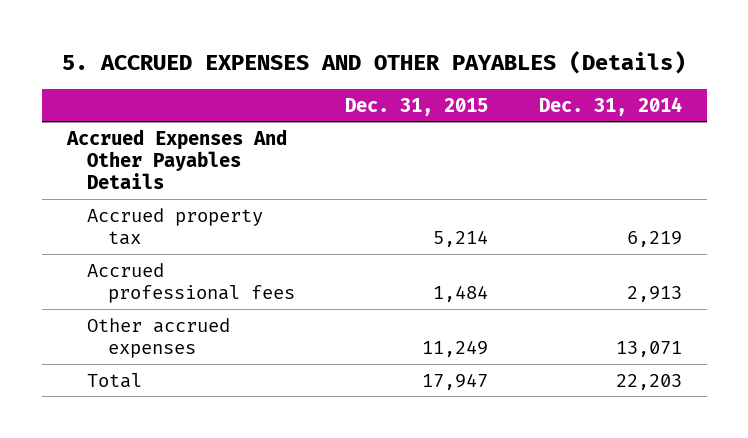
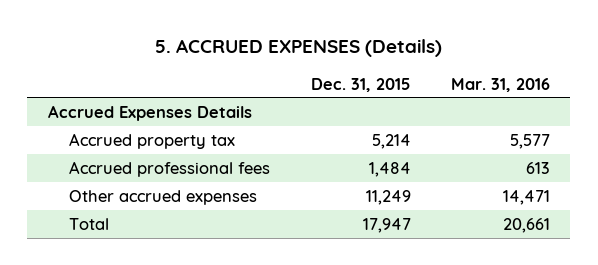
- 5. ACCRUED EXPENSES AND OTHER PAYABLES (Details)
+ 5. ACCRUED EXPENSES (Details)
- | Dec. 31, 2015 | Dec. 31, 2014
+ | Dec. 31, 2015 | Mar. 31, 2016
- Accrued Expenses And Other Payables Details
+ Accrued Expenses Details

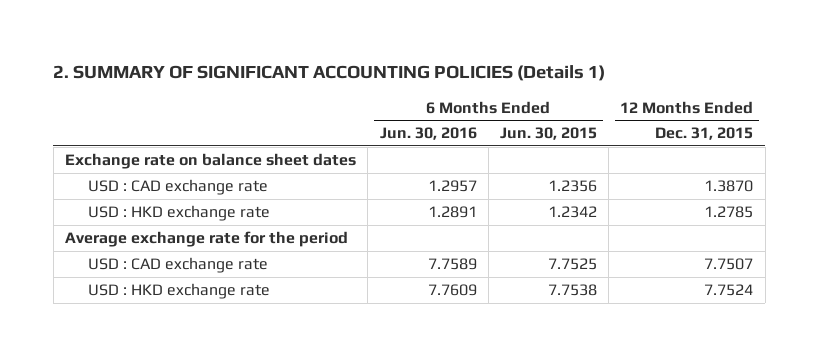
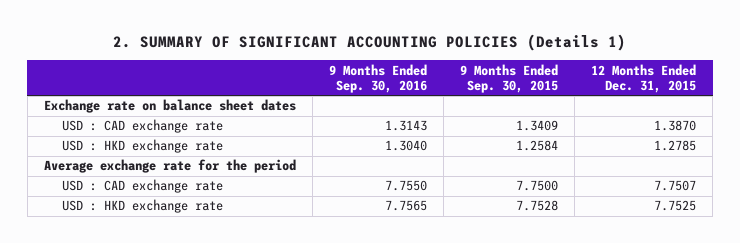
- | 6 Months Ended Jun. 30, 2016 | 6 Months Ended Jun. 30, 2015 | 12 Months Ended Dec. 31, 2015
+ | 9 Months Ended Sep. 30, 2016 | 9 Months Ended Sep. 30, 2015 | 12 Months Ended Dec. 31, 2015
- USD : HKD exchange rate | 7.7609 | 7.7538 | 7.7524
+ USD : HKD exchange rate | 7.7565 | 7.7528 | 7.7525

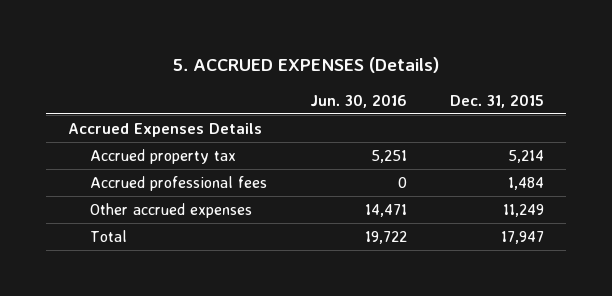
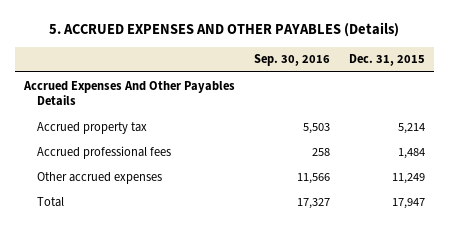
- 5. ACCRUED EXPENSES (Details)
+ 5. ACCRUED EXPENSES AND OTHER PAYABLES (Details)
- | Jun. 30, 2016 | Dec. 31, 2015
+ | Sep. 30, 2016 | Dec. 31, 2015
- Accrued Expenses Details
+ Accrued Expenses And Other Payables Details

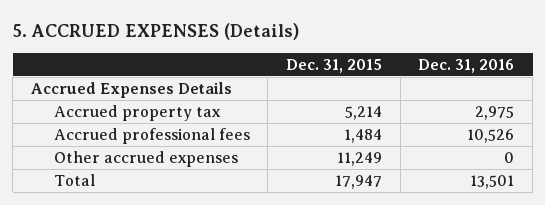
- 5. ACCRUED EXPENSES AND OTHER PAYABLES (Details)
+ 5. ACCRUED EXPENSES (Details)
- | Sep. 30, 2016 | Dec. 31, 2015
+ | Dec. 31, 2015 | Dec. 31, 2016
- Accrued Expenses And Other Payables Details
+ Accrued Expenses Details

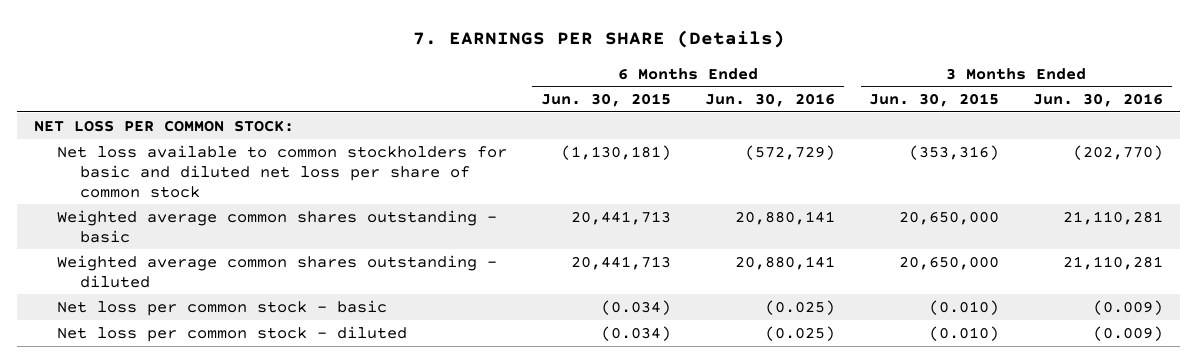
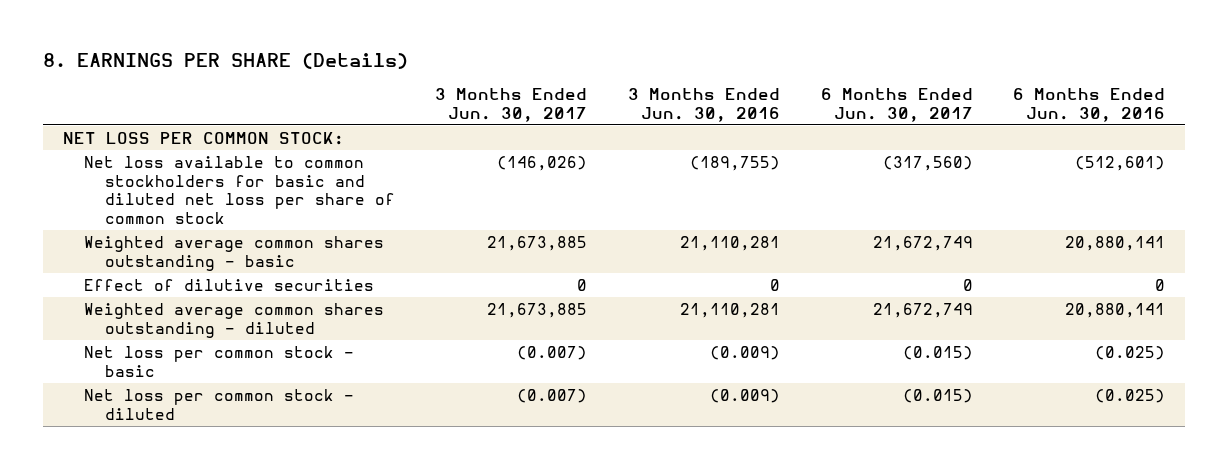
- 7. EARNINGS PER SHARE (Details)
+ 8. EARNINGS PER SHARE (Details)
- | 6 Months Ended Jun. 30, 2015 | 6 Months Ended Jun. 30, 2016 | 3 Months Ended Jun. 30, 2015 | 3 Months Ended Jun. 30, 2016
+ | 3 Months Ended Jun. 30, 2017 | 3 Months Ended Jun. 30, 2016 | 6 Months Ended Jun. 30, 2017 | 6 Months Ended Jun. 30, 2016
- Net loss available to common stockholders for basic and diluted net loss per share of common stock | (1,130,181) | (572,729) | (353,316) | (202,770)
+ Net loss available to common stockholders for basic and diluted net loss per share of common stock | (146,026) | (189,755) | (317,560) | (512,601)
+ Effect of dilutive securities | 0 | 0 | 0 | 0

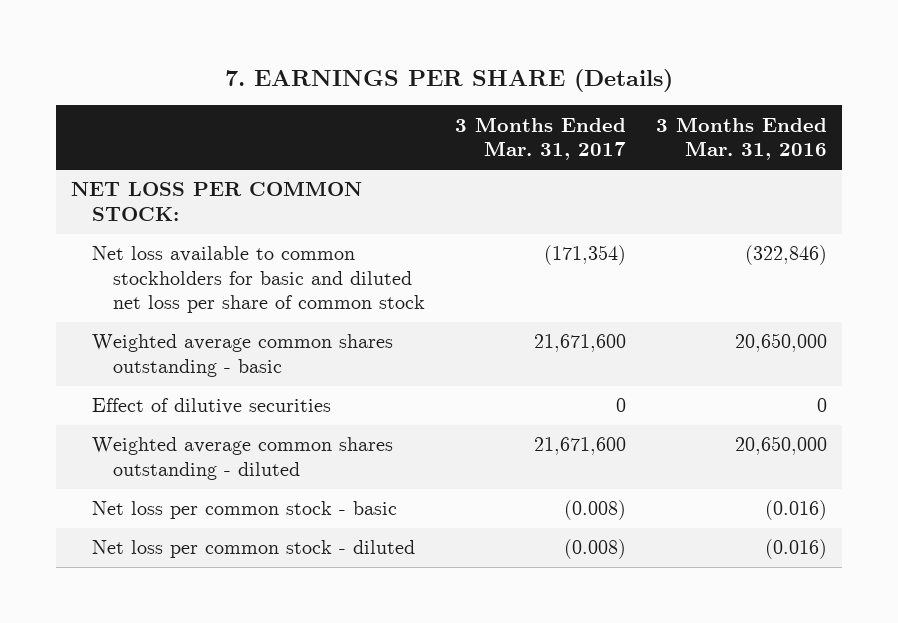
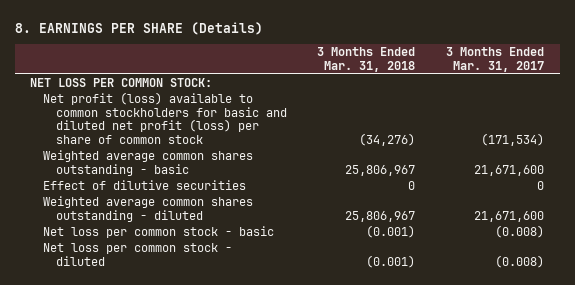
- 7. EARNINGS PER SHARE (Details)
+ 8. EARNINGS PER SHARE (Details)
- | 3 Months Ended Mar. 31, 2017 | 3 Months Ended Mar. 31, 2016
+ | 3 Months Ended Mar. 31, 2018 | 3 Months Ended Mar. 31, 2017
- Net loss available to common stockholders for basic and diluted net loss per share of common stock | (171,354) | (322,846)
+ Net profit (loss) available to common stockholders for basic and diluted net profit (loss) per share of common stock | (34,276) | (171,534)

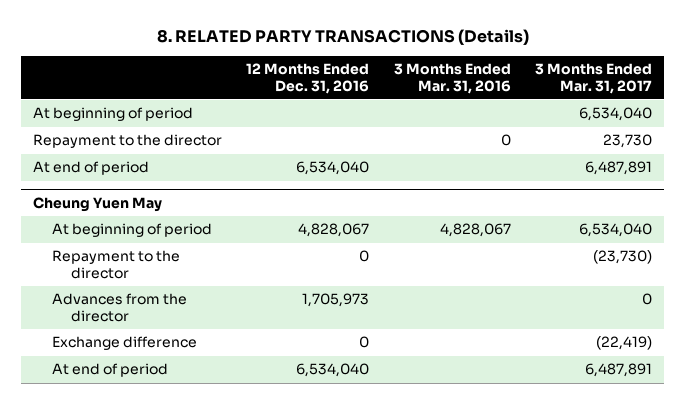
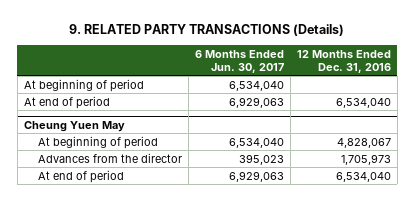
- 8. RELATED PARTY TRANSACTIONS (Details)
+ 9. RELATED PARTY TRANSACTIONS (Details)
- | 12 Months Ended Dec. 31, 2016 | 3 Months Ended Mar. 31, 2016 | 3 Months Ended Mar. 31, 2017
+ | 6 Months Ended Jun. 30, 2017 | 12 Months Ended Dec. 31, 2016
- Repayment to the director | | 0 | 23,730
@ Cheung Yuen May
- Repayment to the director | 0 | | (23,730)
- Exchange difference | 0 | | (22,419)

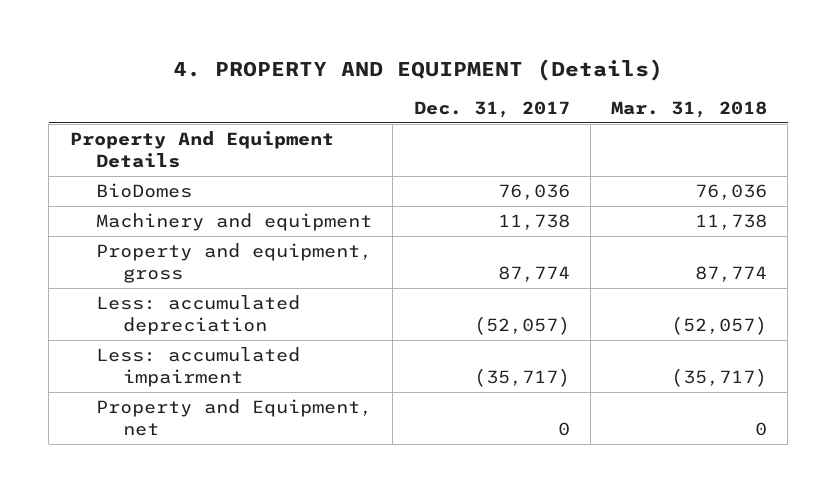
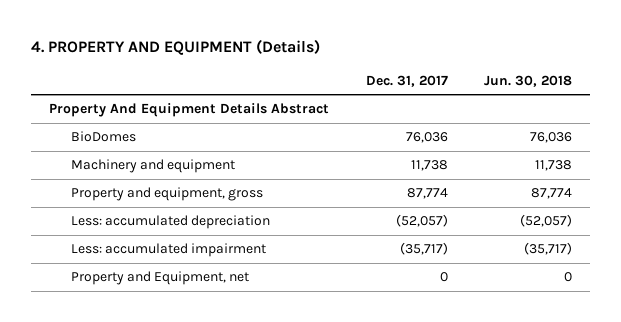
- | Dec. 31, 2017 | Mar. 31, 2018
+ | Dec. 31, 2017 | Jun. 30, 2018
- Property And Equipment Details
+ Property And Equipment Details Abstract

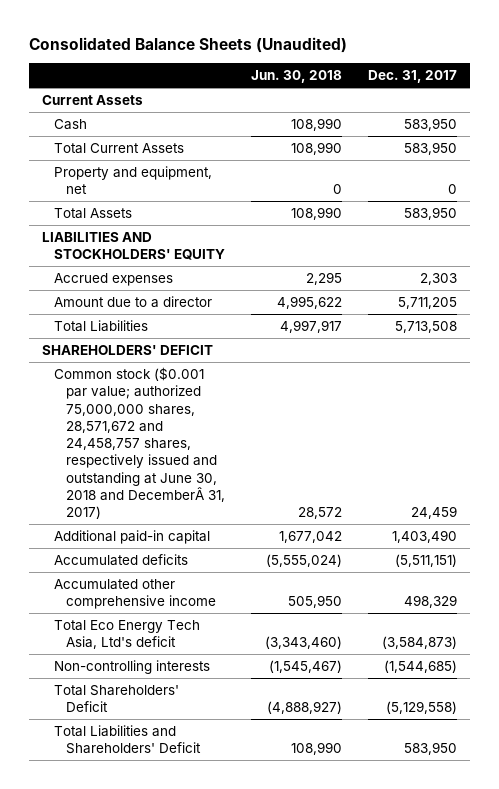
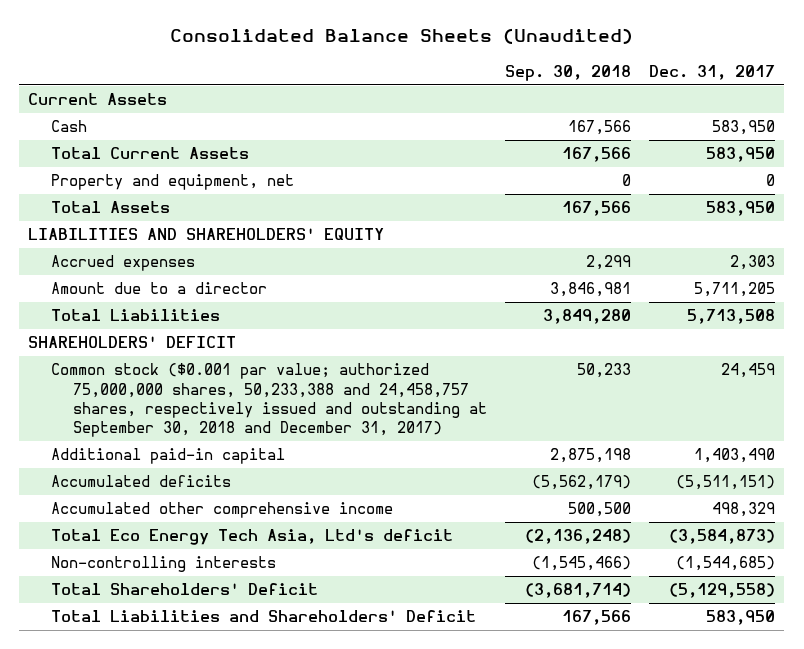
- | Jun. 30, 2018 | Dec. 31, 2017
+ | Sep. 30, 2018 | Dec. 31, 2017
- LIABILITIES AND STOCKHOLDERS' EQUITY
+ LIABILITIES AND SHAREHOLDERS' EQUITY
- Common stock ($0.001 par value; authorized 75,000,000 shares, 28,571,672 and 24,458,757 shares, respectively issued and outstanding at June 30, 2018 and DecemberÂ 31, 2017) | 28,572 | 24,459
+ Common stock ($0.001 par value; authorized 75,000,000 shares, 50,233,388 and 24,458,757 shares, respectively issued and outstanding at September 30, 2018 and December 31, 2017) | 50,233 | 24,459

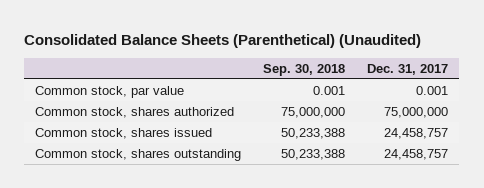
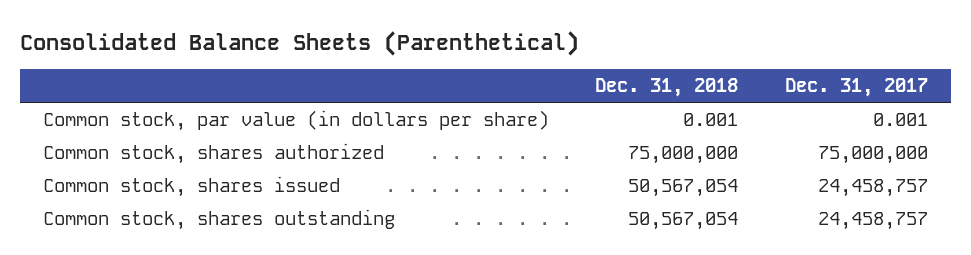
- Consolidated Balance Sheets (Parenthetical) (Unaudited)
+ Consolidated Balance Sheets (Parenthetical)
- | Sep. 30, 2018 | Dec. 31, 2017
+ | Dec. 31, 2018 | Dec. 31, 2017
- Common stock, par value | 0.001 | 0.001
+ Common stock, par value (in dollars per share) | 0.001 | 0.001

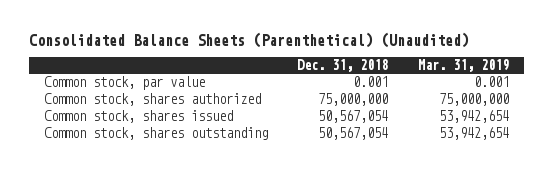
- Consolidated Balance Sheets (Parenthetical)
+ Consolidated Balance Sheets (Parenthetical) (Unaudited)
- | Dec. 31, 2018 | Dec. 31, 2017
+ | Dec. 31, 2018 | Mar. 31, 2019
- Common stock, par value (in dollars per share) | 0.001 | 0.001
+ Common stock, par value | 0.001 | 0.001

